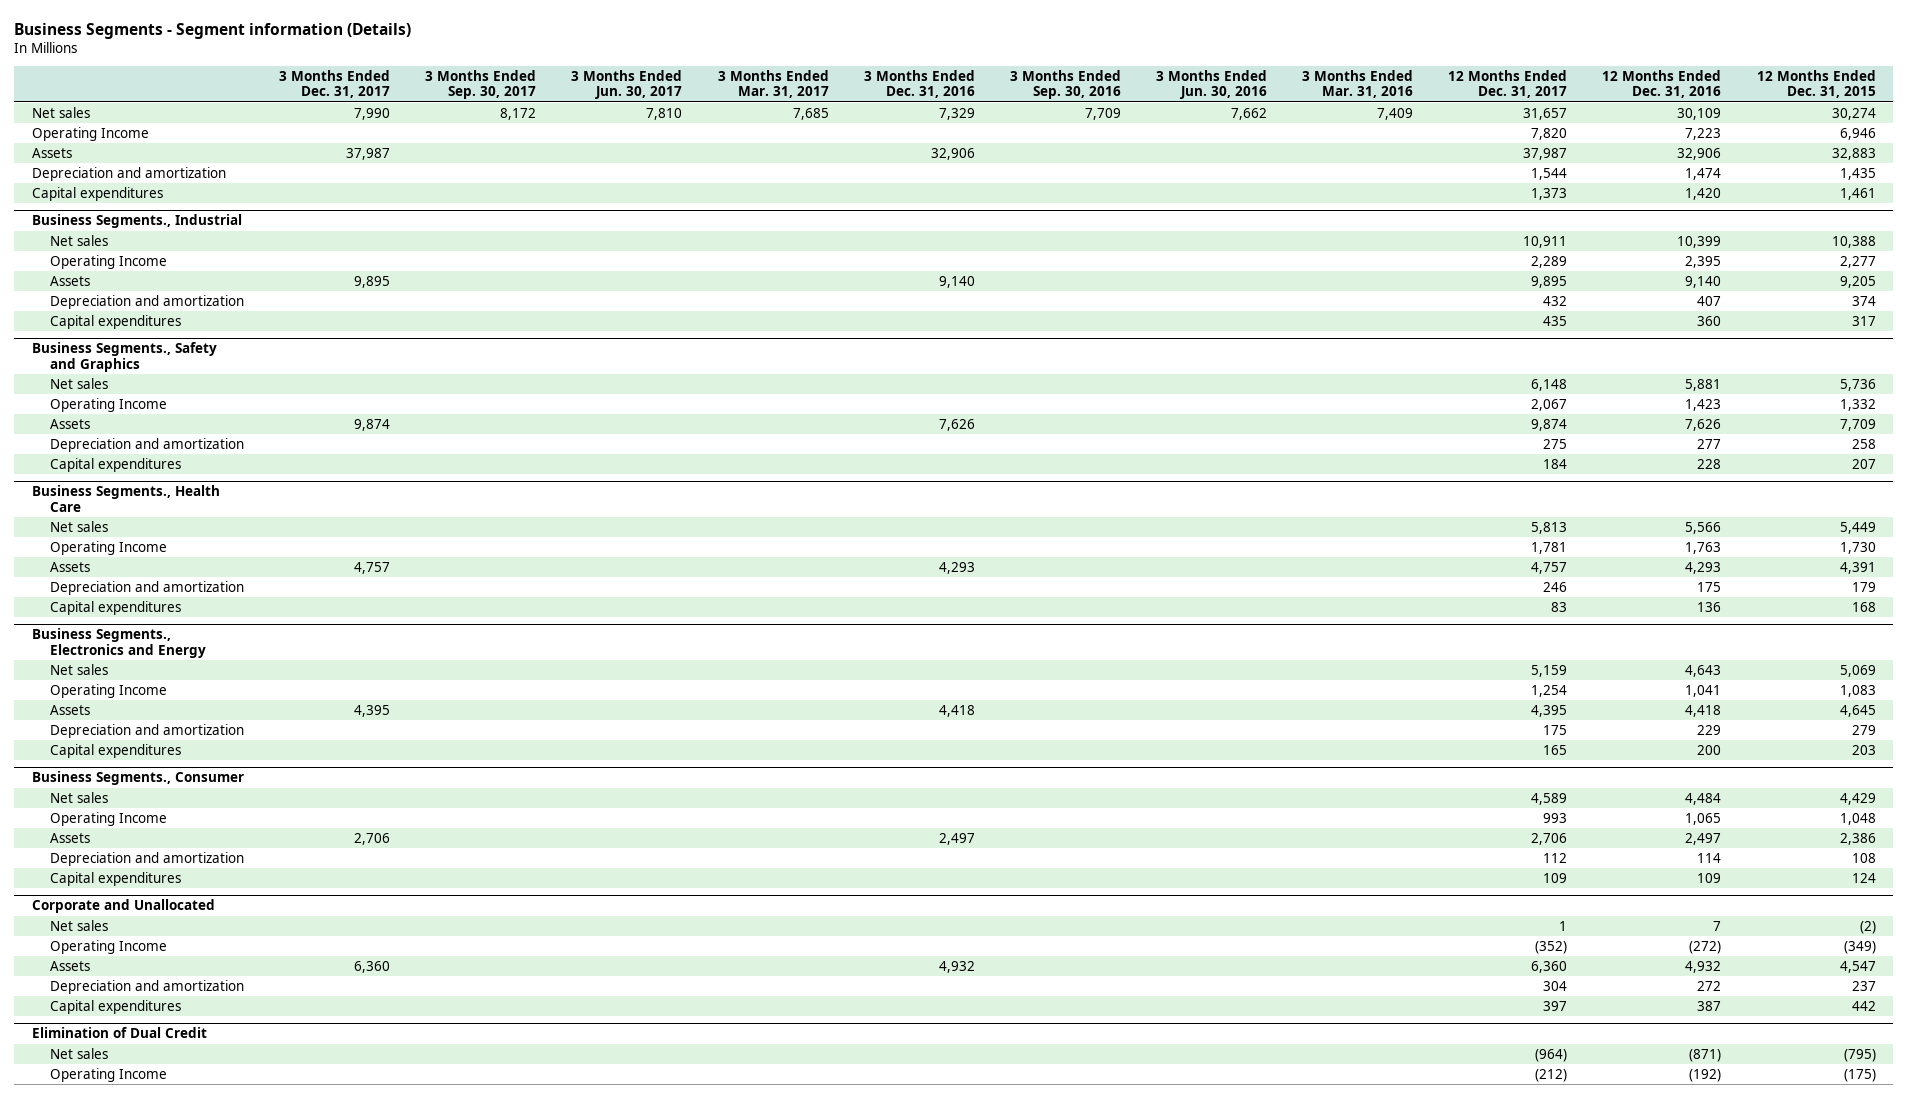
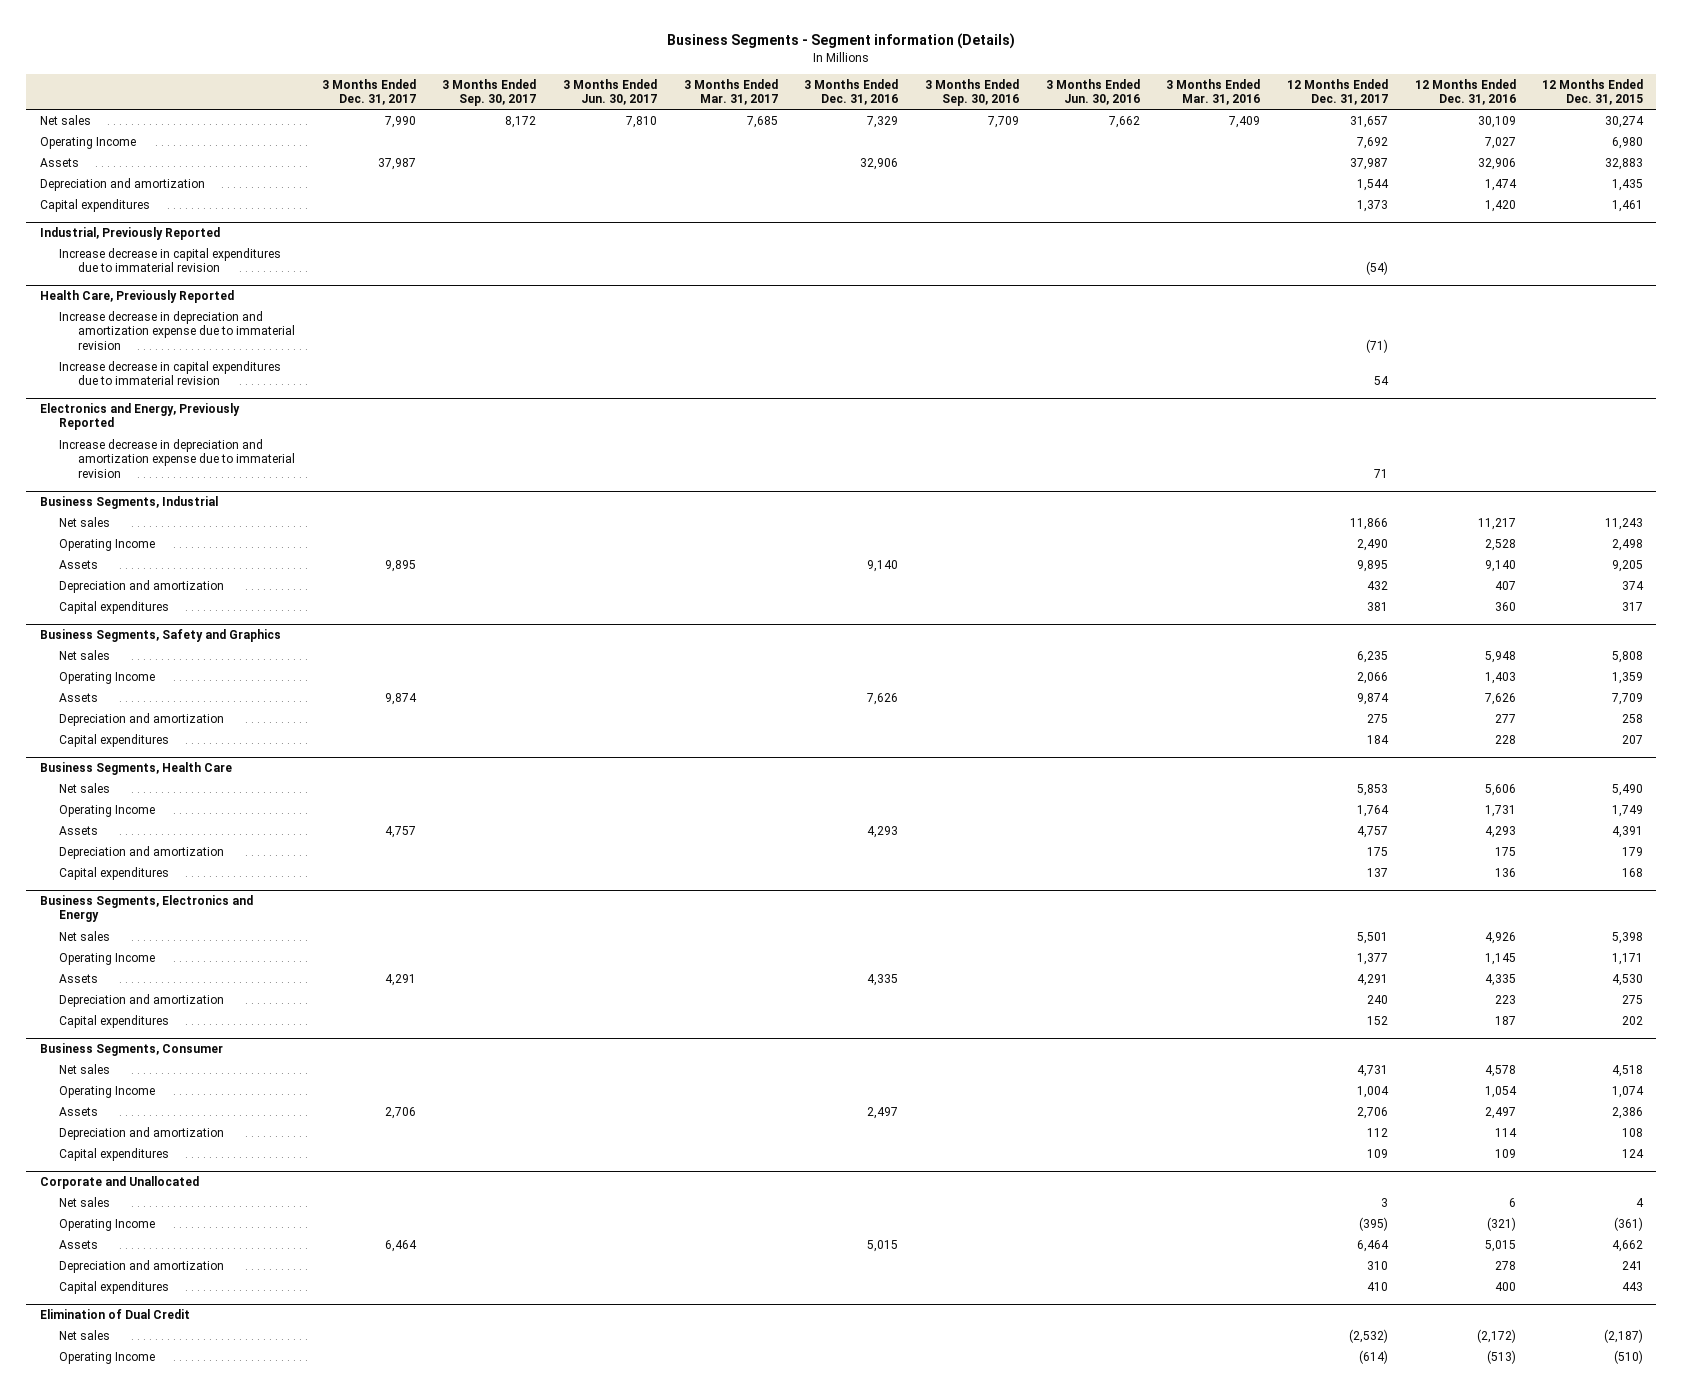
- Operating Income | | | | | | | | | 7,820 | 7,223 | 6,946
+ Operating Income | | | | | | | | | 7,692 | 7,027 | 6,980
- Business Segments., Industrial
- Net sales | | | | | | | | | 10,911 | 10,399 | 10,388
- Operating Income | | | | | | | | | 2,289 | 2,395 | 2,277
+ Industrial, Previously Reported
+ Increase decrease in capital expenditures due to immaterial revision | | | | | | | | | (54) | |
+ Health Care, Previously Reported
+ Increase decrease in depreciation and amortization expense due to immaterial revision | | | | | | | | | (71) | |
+ Increase decrease in capital expenditures due to immaterial revision | | | | | | | | | 54 | |
+ Electronics and Energy, Previously Reported
+ Increase decrease in depreciation and amortization expense due to immaterial revision | | | | | | | | | 71 | |
+ Business Segments, Industrial
+ Net sales | | | | | | | | | 11,866 | 11,217 | 11,243
+ Operating Income | | | | | | | | | 2,490 | 2,528 | 2,498
- Capital expenditures | | | | | | | | | 435 | 360 | 317
- Business Segments., Safety and Graphics
- Net sales | | | | | | | | | 6,148 | 5,881 | 5,736
- Operating Income | | | | | | | | | 2,067 | 1,423 | 1,332
+ Capital expenditures | | | | | | | | | 381 | 360 | 317
+ Business Segments, Safety and Graphics
+ Net sales | | | | | | | | | 6,235 | 5,948 | 5,808
+ Operating Income | | | | | | | | | 2,066 | 1,403 | 1,359
- Business Segments., Health Care
- Net sales | | | | | | | | | 5,813 | 5,566 | 5,449
- Operating Income | | | | | | | | | 1,781 | 1,763 | 1,730
+ Business Segments, Health Care
+ Net sales | | | | | | | | | 5,853 | 5,606 | 5,490
+ Operating Income | | | | | | | | | 1,764 | 1,731 | 1,749
- Depreciation and amortization | | | | | | | | | 246 | 175 | 179
- Capital expenditures | | | | | | | | | 83 | 136 | 168
- Business Segments., Electronics and Energy
- Net sales | | | | | | | | | 5,159 | 4,643 | 5,069
- Operating Income | | | | | | | | | 1,254 | 1,041 | 1,083
- Assets | 4,395 | | | | 4,418 | | | | 4,395 | 4,418 | 4,645
- Depreciation and amortization | | | | | | | | | 175 | 229 | 279
- Capital expenditures | | | | | | | | | 165 | 200 | 203
- Business Segments., Consumer
- Net sales | | | | | | | | | 4,589 | 4,484 | 4,429
- Operating Income | | | | | | | | | 993 | 1,065 | 1,048
+ Depreciation and amortization | | | | | | | | | 175 | 175 | 179
+ Capital expenditures | | | | | | | | | 137 | 136 | 168
+ Business Segments, Electronics and Energy
+ Net sales | | | | | | | | | 5,501 | 4,926 | 5,398
+ Operating Income | | | | | | | | | 1,377 | 1,145 | 1,171
+ Assets | 4,291 | | | | 4,335 | | | | 4,291 | 4,335 | 4,530
+ Depreciation and amortization | | | | | | | | | 240 | 223 | 275
+ Capital expenditures | | | | | | | | | 152 | 187 | 202
+ Business Segments, Consumer
+ Net sales | | | | | | | | | 4,731 | 4,578 | 4,518
+ Operating Income | | | | | | | | | 1,004 | 1,054 | 1,074
@ Corporate and Unallocated
- Net sales | | | | | | | | | 1 | 7 | (2)
- Operating Income | | | | | | | | | (352) | (272) | (349)
- Assets | 6,360 | | | | 4,932 | | | | 6,360 | 4,932 | 4,547
- Depreciation and amortization | | | | | | | | | 304 | 272 | 237
- Capital expenditures | | | | | | | | | 397 | 387 | 442
+ Net sales | | | | | | | | | 3 | 6 | 4
+ Operating Income | | | | | | | | | (395) | (321) | (361)
+ Assets | 6,464 | | | | 5,015 | | | | 6,464 | 5,015 | 4,662
+ Depreciation and amortization | | | | | | | | | 310 | 278 | 241
+ Capital expenditures | | | | | | | | | 410 | 400 | 443
@ Elimination of Dual Credit
- Net sales | | | | | | | | | (964) | (871) | (795)
- Operating Income | | | | | | | | | (212) | (192) | (175)
+ Net sales | | | | | | | | | (2,532) | (2,172) | (2,187)
+ Operating Income | | | | | | | | | (614) | (513) | (510)

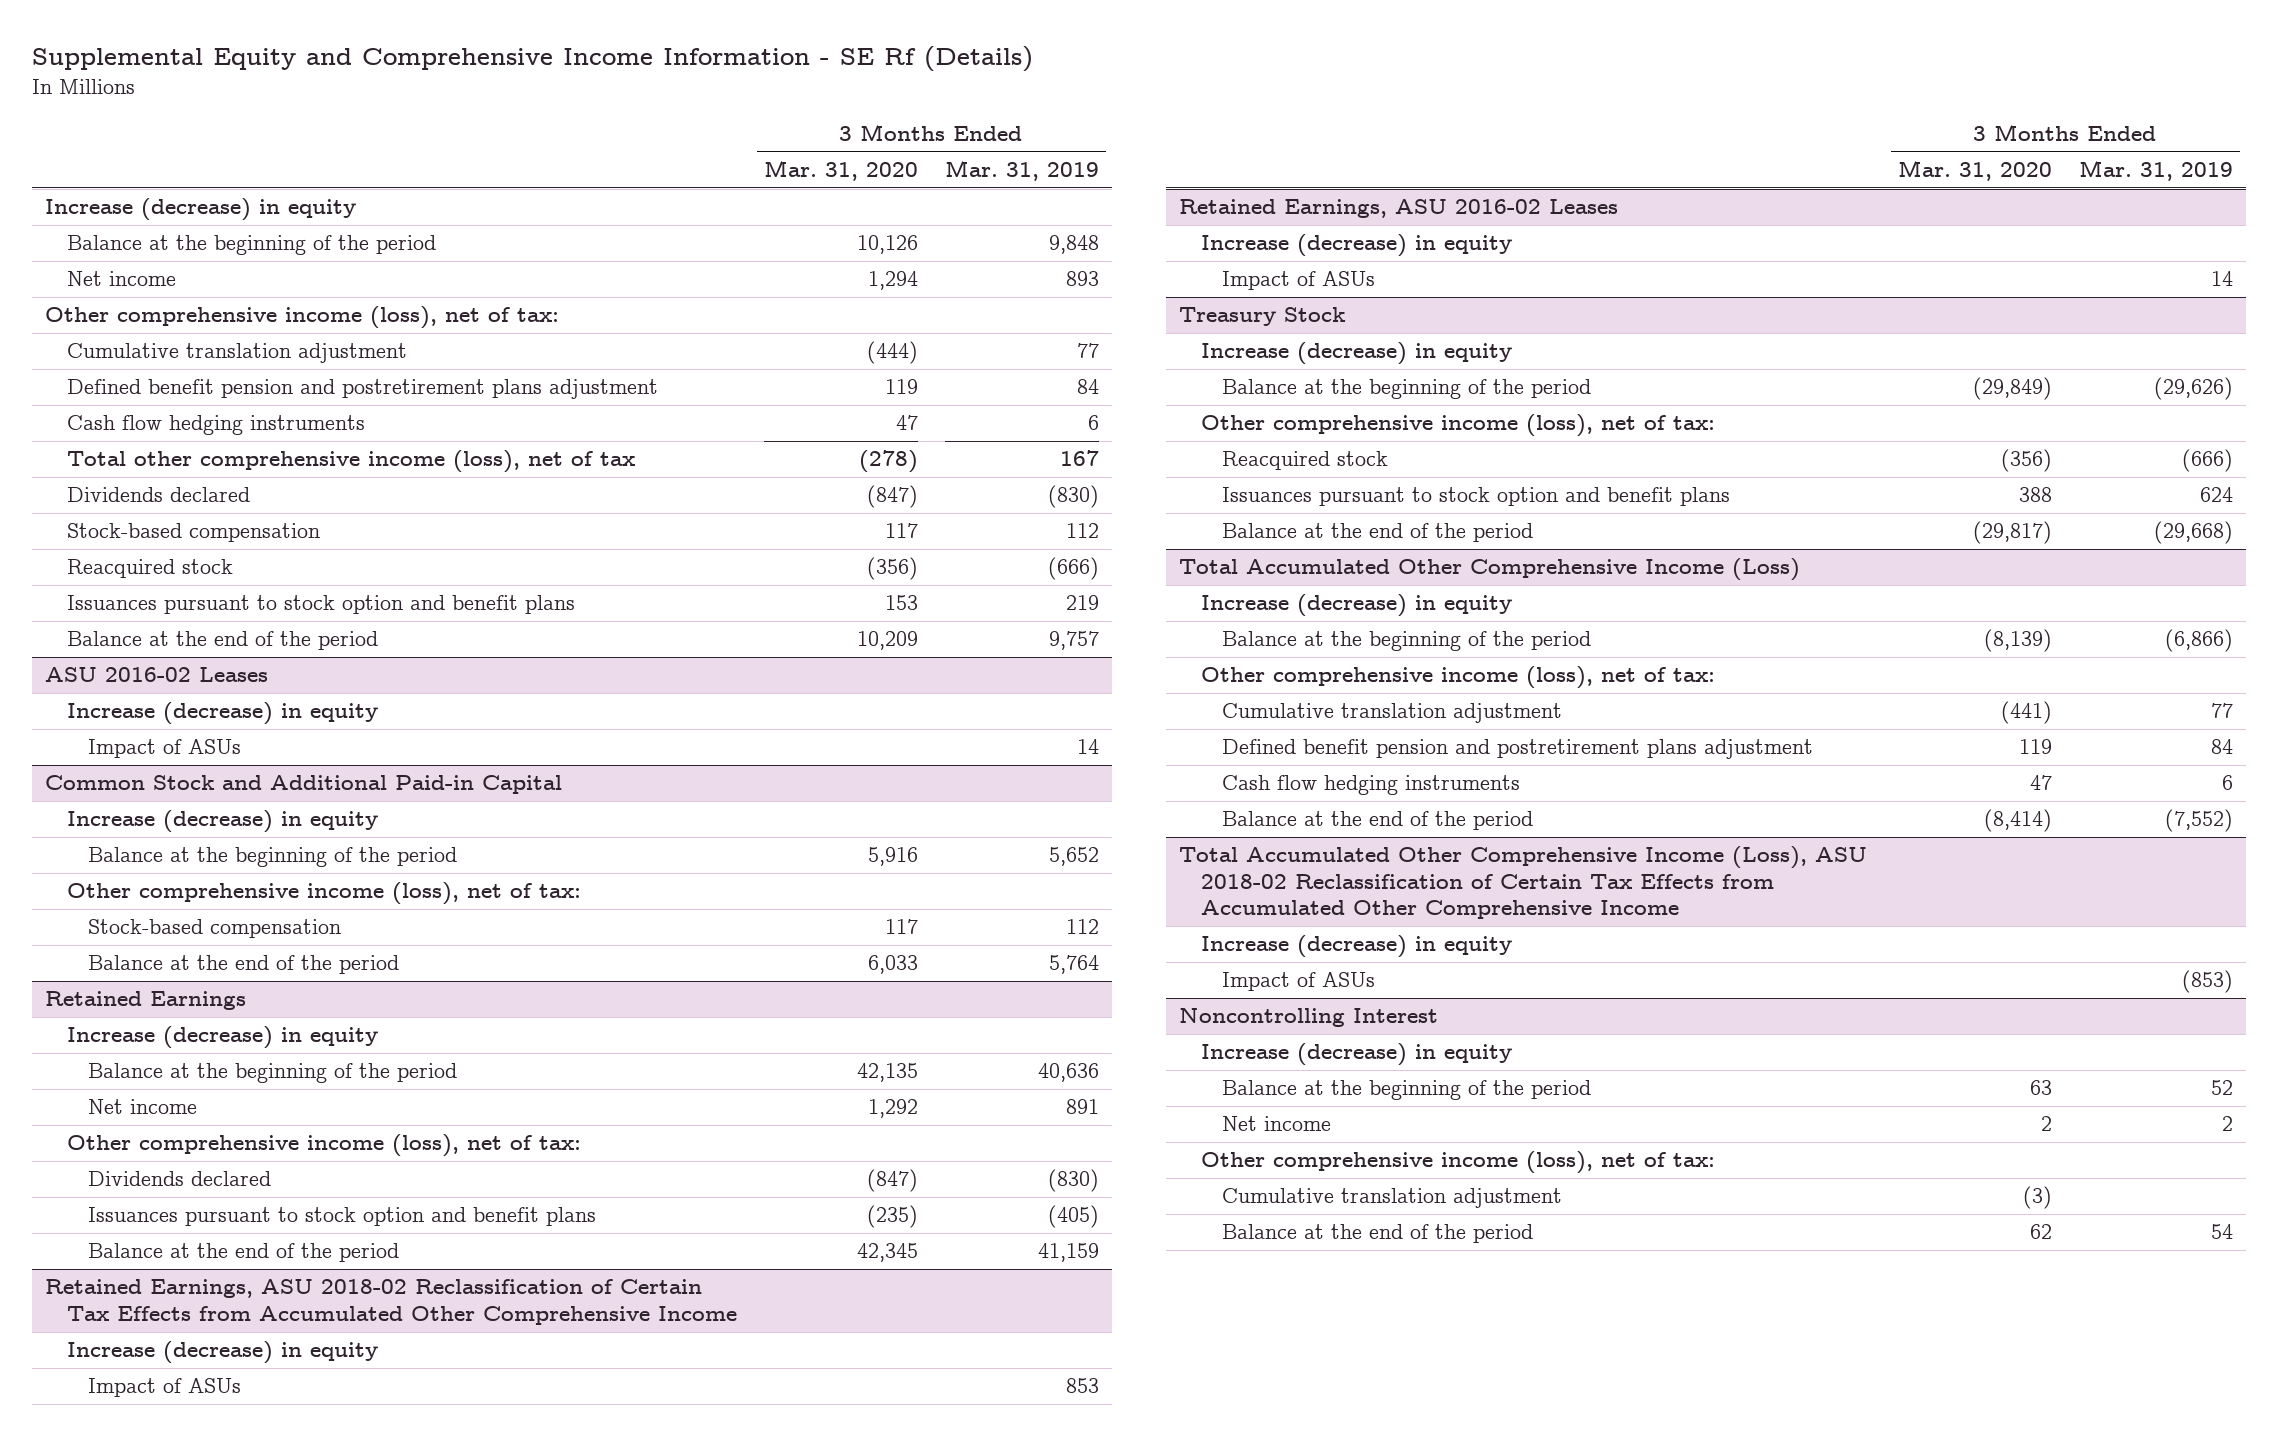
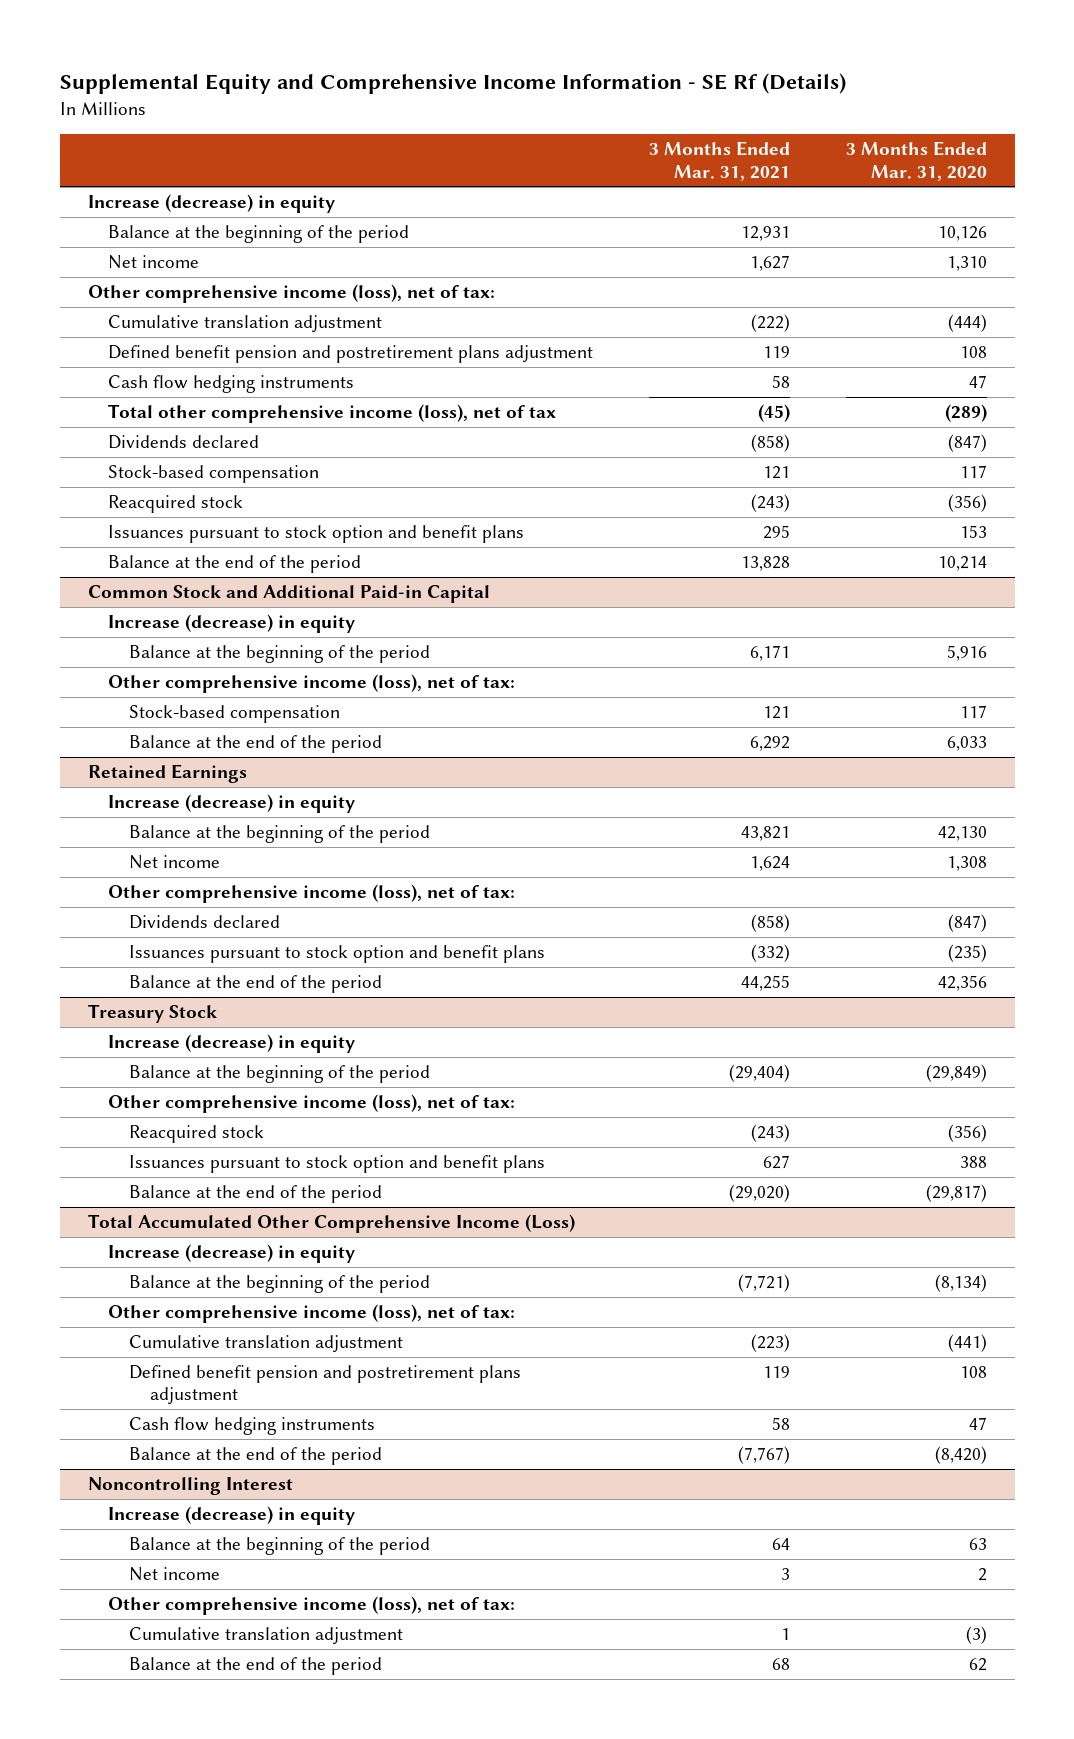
- | 3 Months Ended Mar. 31, 2020 | 3 Months Ended Mar. 31, 2019
+ | 3 Months Ended Mar. 31, 2021 | 3 Months Ended Mar. 31, 2020
- Net income | 1,294 | 893
+ Net income | 1,627 | 1,310
- Defined benefit pension and postretirement plans adjustment | 119 | 84
+ Defined benefit pension and postretirement plans adjustment | 119 | 108
- Total other comprehensive income (loss), net of tax | (278) | 167
+ Total other comprehensive income (loss), net of tax | (45) | (289)
- Balance at the end of the period | 10,209 | 9,757
- ASU 2016-02 Leases
- Increase (decrease) in equity
- Impact of ASUs | | 14
+ Balance at the end of the period | 13,828 | 10,214
@ Retained Earnings
- Balance at the beginning of the period | 42,135 | 40,636
- Net income | 1,292 | 891
+ Balance at the beginning of the period | 43,821 | 42,130
+ Net income | 1,624 | 1,308
- Balance at the end of the period | 42,345 | 41,159
- Retained Earnings, ASU 2018-02 Reclassification of Certain Tax Effects from Accumulated Other Comprehensive Income
- Increase (decrease) in equity
- Impact of ASUs | | 853
- Retained Earnings, ASU 2016-02 Leases
- Increase (decrease) in equity
- Impact of ASUs | | 14
@ Retained Earnings
+ Balance at the end of the period | 44,255 | 42,356
@ Total Accumulated Other Comprehensive Income (Loss)
- Balance at the beginning of the period | (8,139) | (6,866)
+ Balance at the beginning of the period | (7,721) | (8,134)
- Defined benefit pension and postretirement plans adjustment | 119 | 84
+ Defined benefit pension and postretirement plans adjustment | 119 | 108
- Balance at the end of the period | (8,414) | (7,552)
- Total Accumulated Other Comprehensive Income (Loss), ASU 2018-02 Reclassification of Certain Tax Effects from Accumulated Other Comprehensive Income
- Increase (decrease) in equity
- Impact of ASUs | | (853)
@ Total Accumulated Other Comprehensive Income (Loss)
+ Balance at the end of the period | (7,767) | (8,420)

